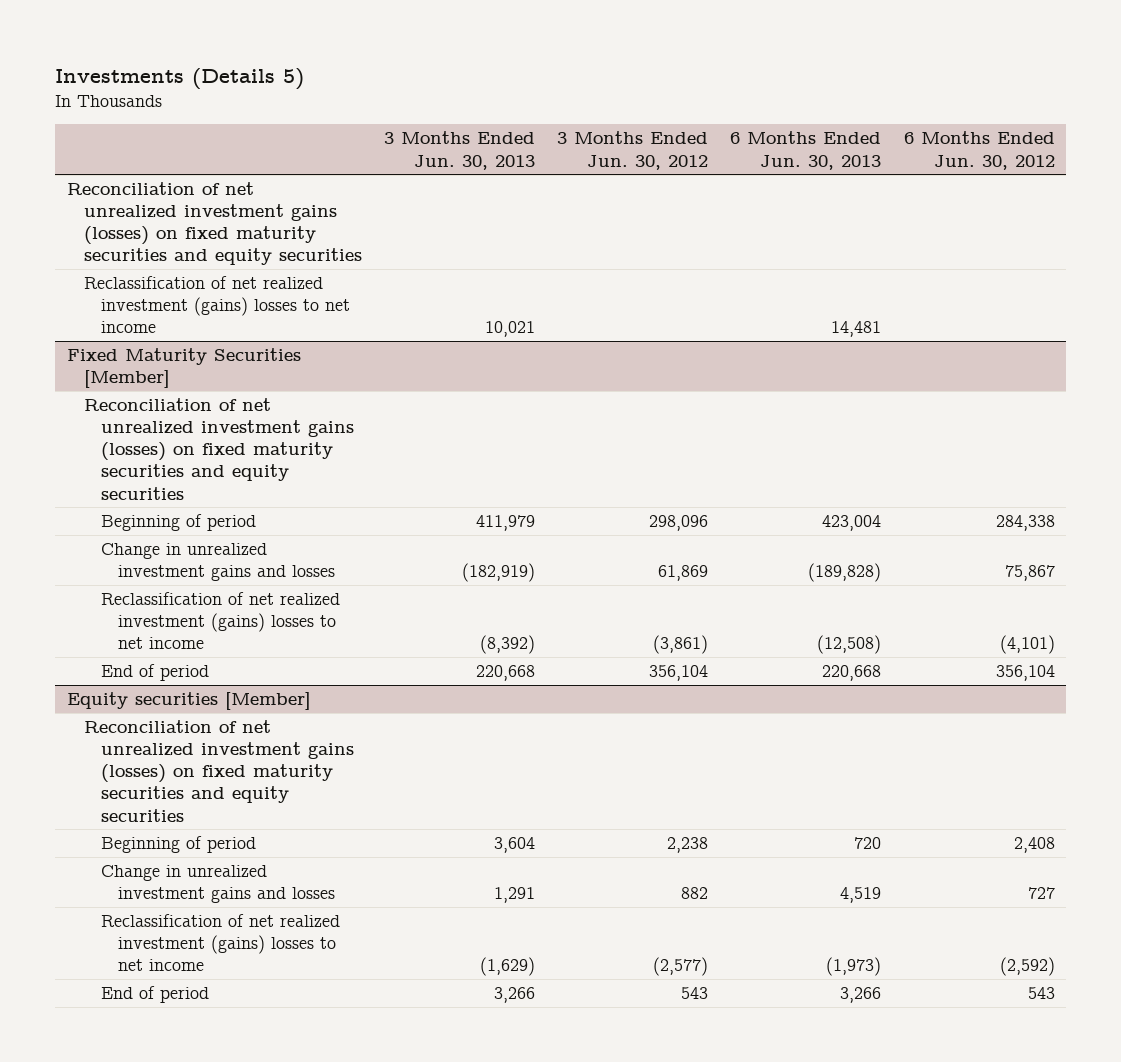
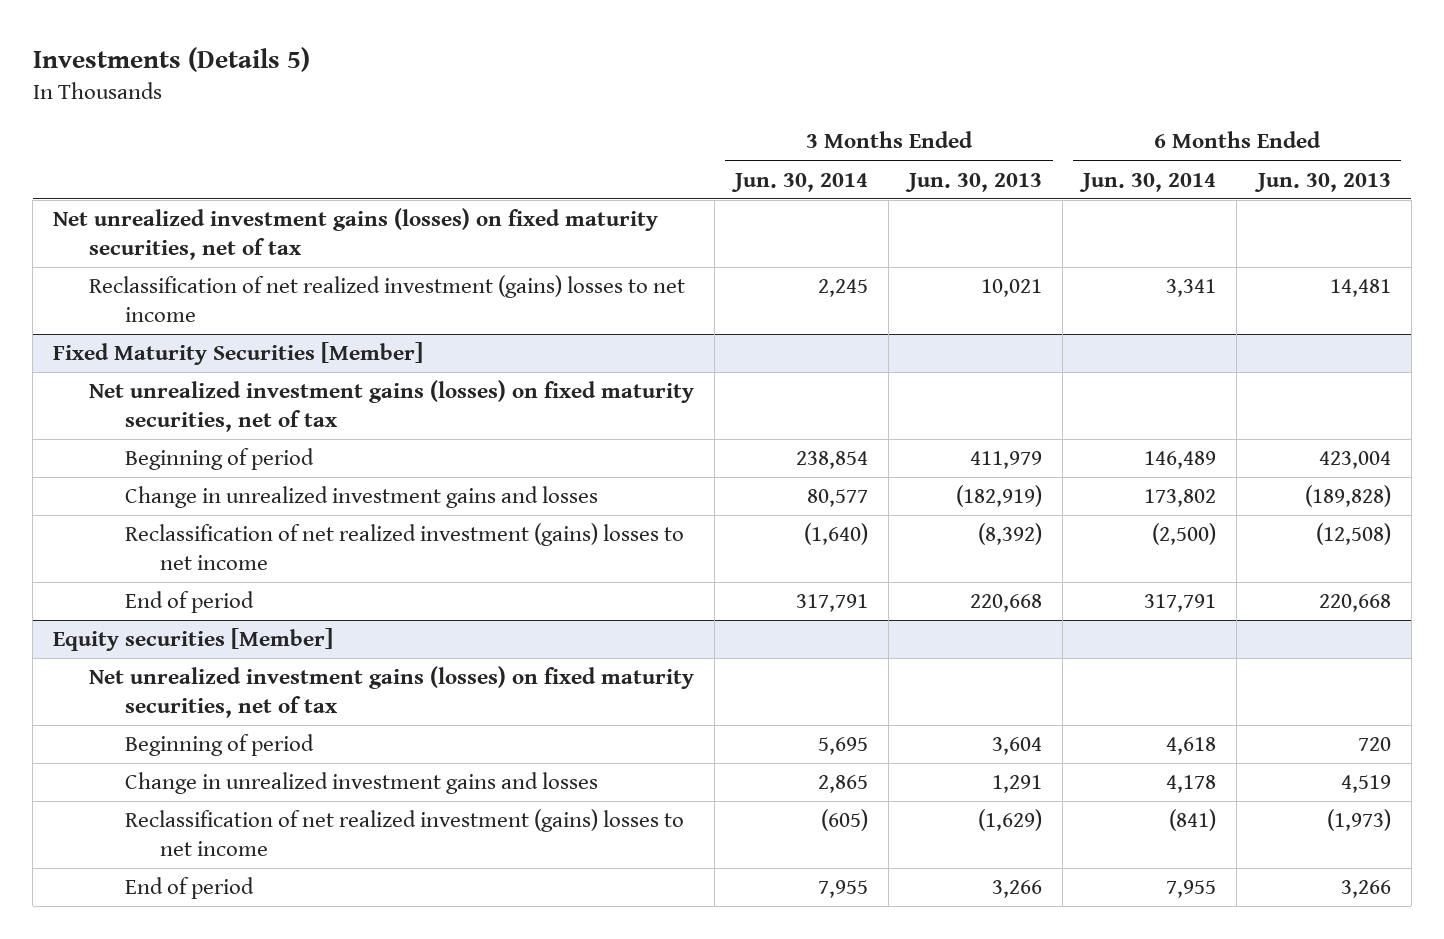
- | 3 Months Ended Jun. 30, 2013 | 3 Months Ended Jun. 30, 2012 | 6 Months Ended Jun. 30, 2013 | 6 Months Ended Jun. 30, 2012
+ | 3 Months Ended Jun. 30, 2014 | 3 Months Ended Jun. 30, 2013 | 6 Months Ended Jun. 30, 2014 | 6 Months Ended Jun. 30, 2013
- Reconciliation of net unrealized investment gains (losses) on fixed maturity securities and equity securities
+ Net unrealized investment gains (losses) on fixed maturity securities, net of tax
@ Fixed Maturity Securities [Member]
- Reconciliation of net unrealized investment gains (losses) on fixed maturity securities and equity securities
+ Net unrealized investment gains (losses) on fixed maturity securities, net of tax
@ Equity securities [Member]
- Reconciliation of net unrealized investment gains (losses) on fixed maturity securities and equity securities
+ Net unrealized investment gains (losses) on fixed maturity securities, net of tax

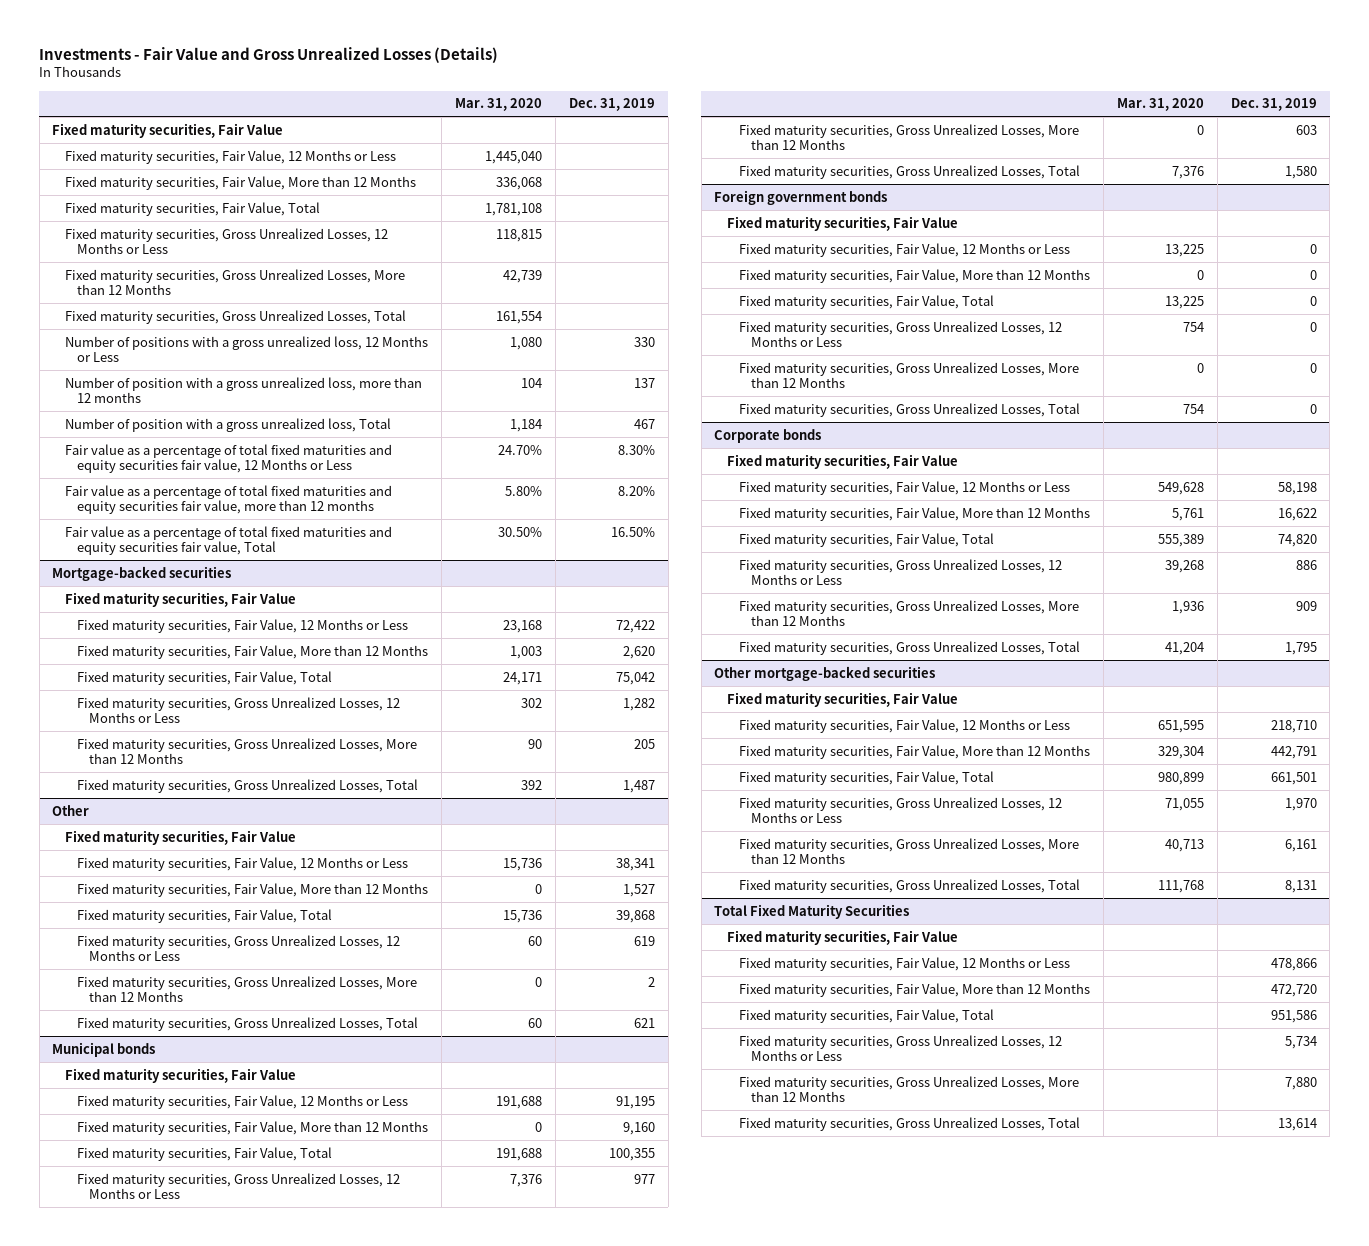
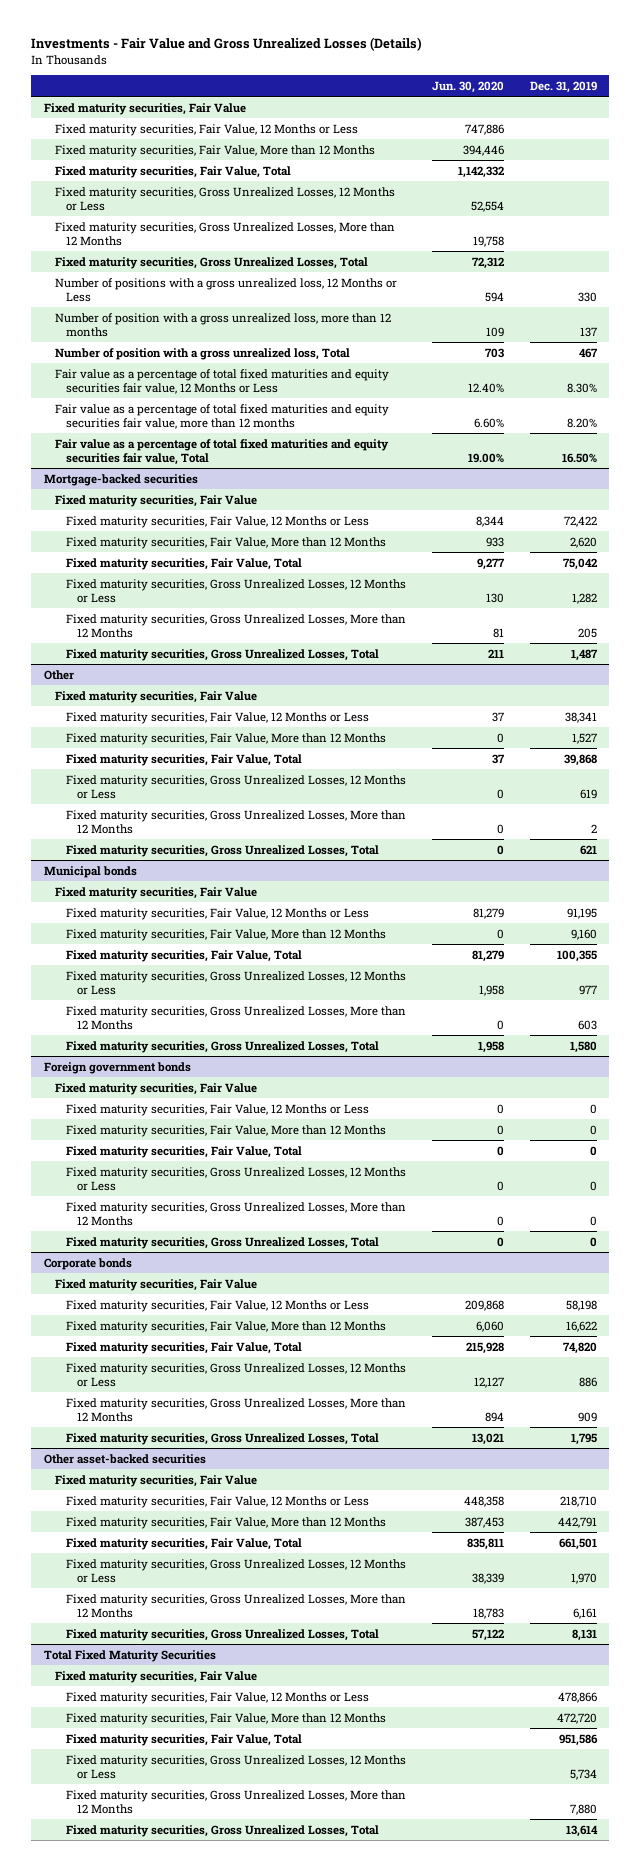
- | Mar. 31, 2020 | Dec. 31, 2019
+ | Jun. 30, 2020 | Dec. 31, 2019
- Other mortgage-backed securities
+ Other asset-backed securities

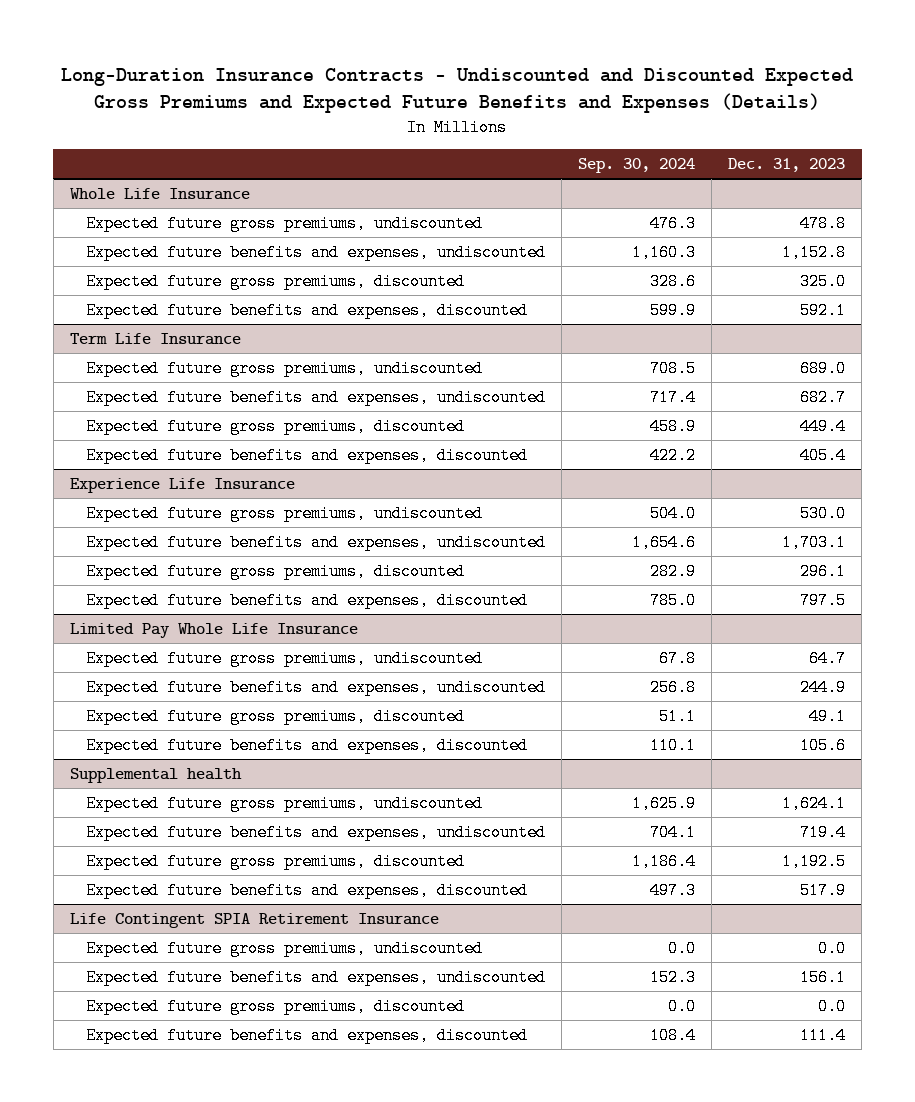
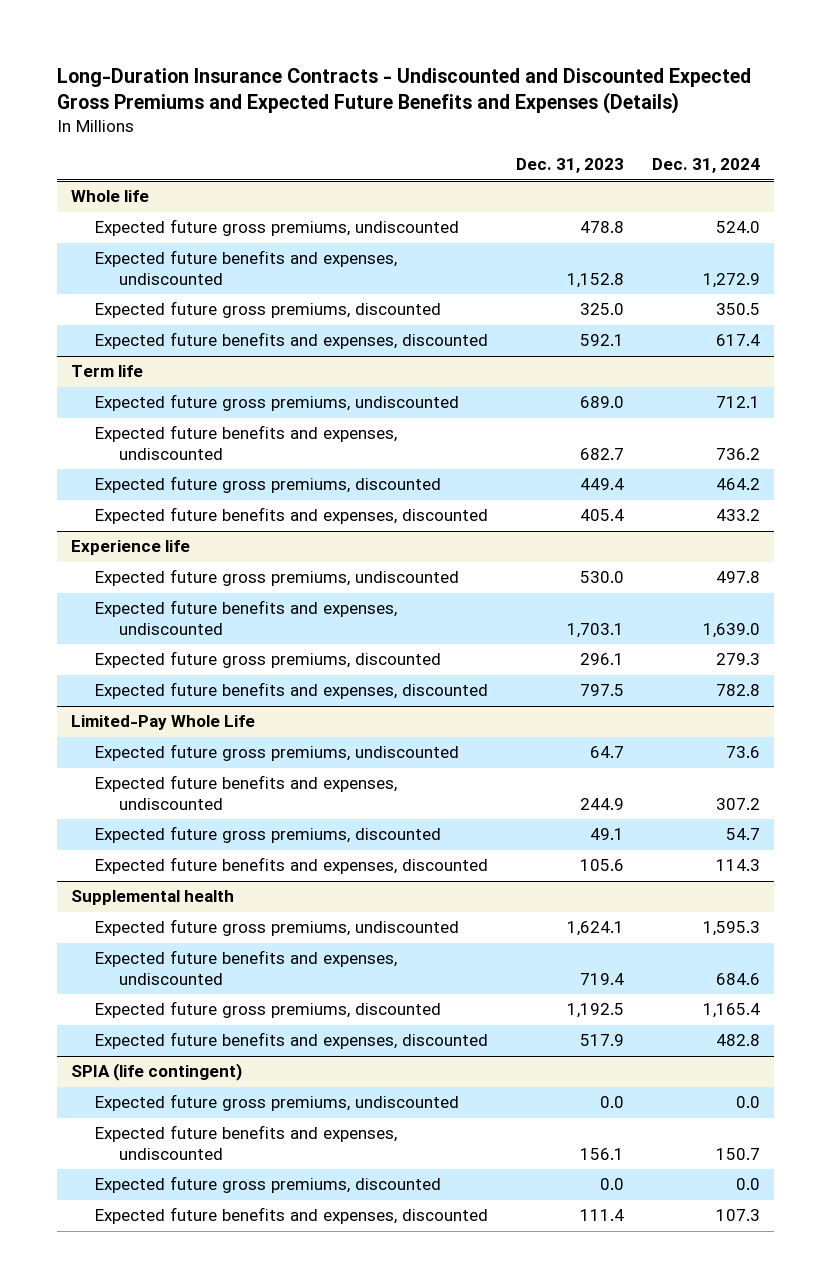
- | Sep. 30, 2024 | Dec. 31, 2023
+ | Dec. 31, 2023 | Dec. 31, 2024
- Whole Life Insurance
+ Whole life
- Term Life Insurance
+ Term life
- Experience Life Insurance
+ Experience life
- Limited Pay Whole Life Insurance
+ Limited-Pay Whole Life
- Life Contingent SPIA Retirement Insurance
+ SPIA (life contingent)

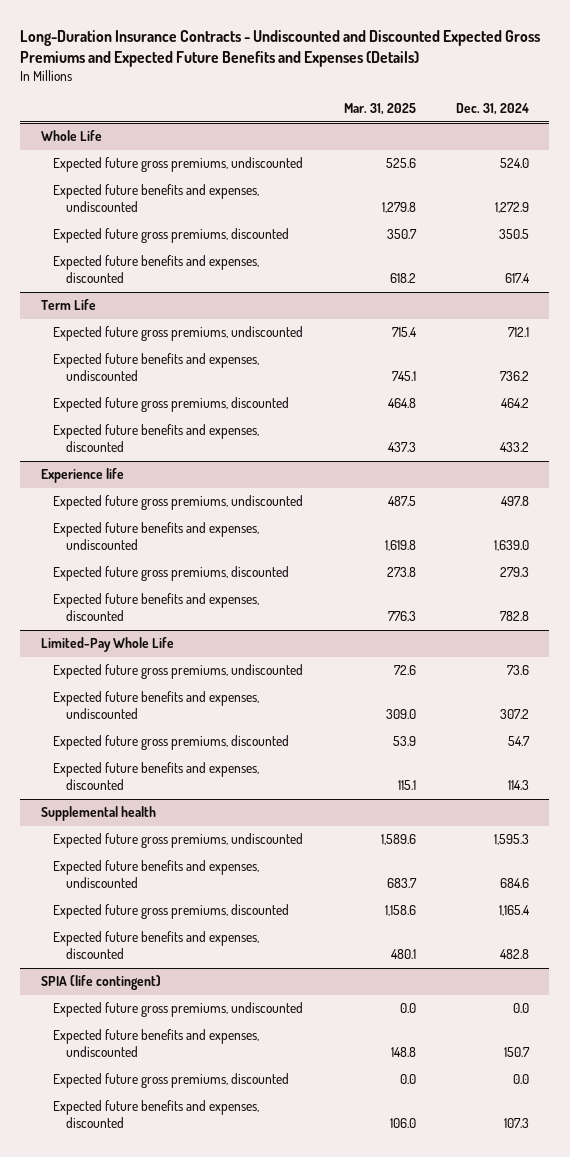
- | Dec. 31, 2023 | Dec. 31, 2024
+ | Mar. 31, 2025 | Dec. 31, 2024
- Whole life
+ Whole Life
- Term life
+ Term Life

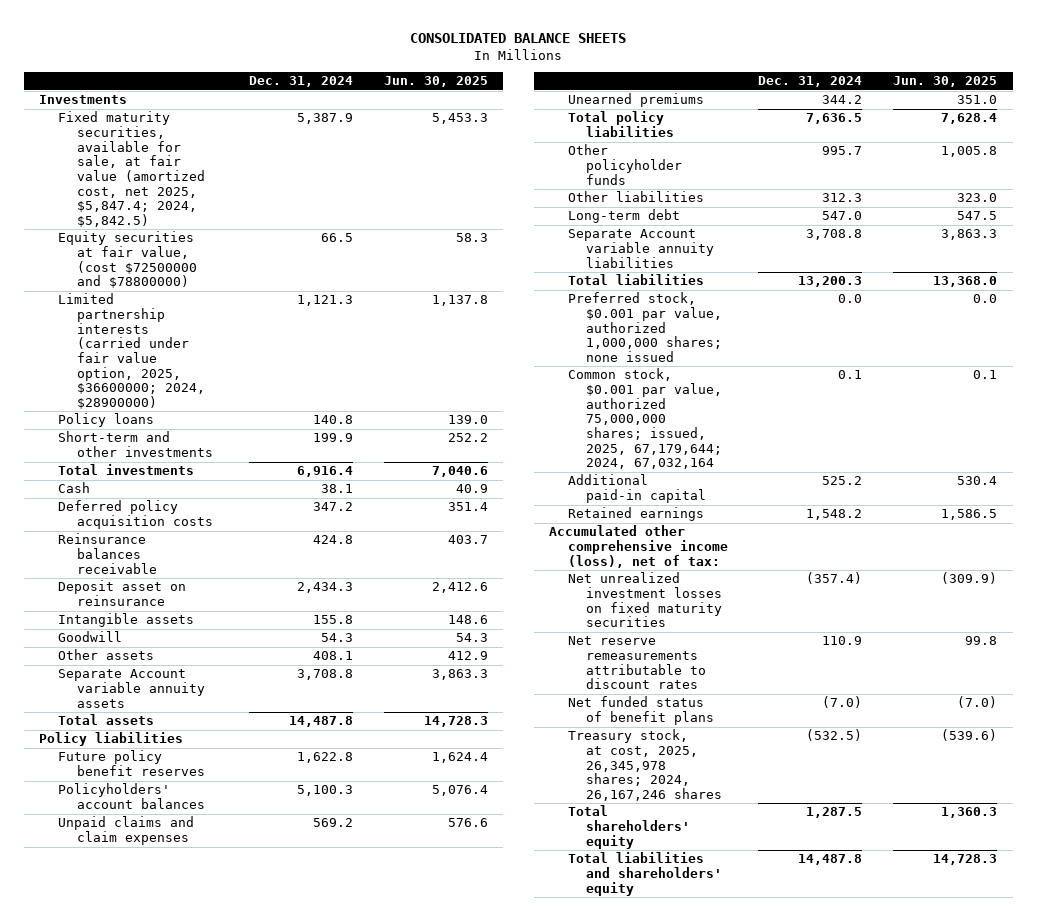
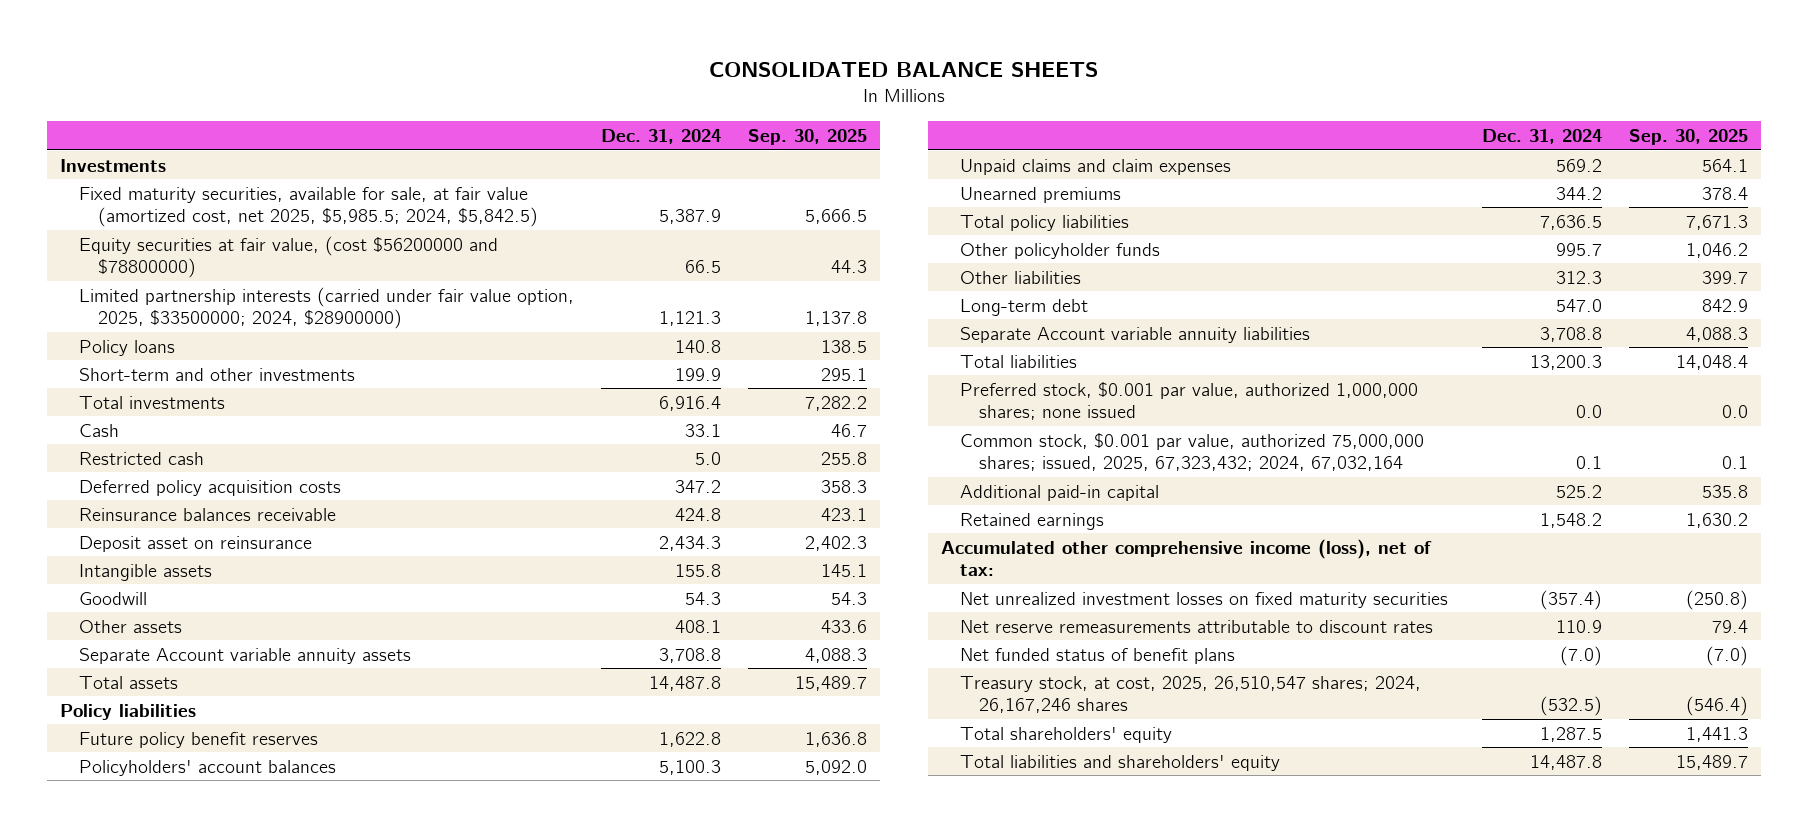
- | Dec. 31, 2024 | Jun. 30, 2025
+ | Dec. 31, 2024 | Sep. 30, 2025
- Fixed maturity securities, available for sale, at fair value (amortized cost, net 2025, $5,847.4; 2024, $5,842.5) | 5,387.9 | 5,453.3
- Equity securities at fair value, (cost $72500000 and $78800000) | 66.5 | 58.3
- Limited partnership interests (carried under fair value option, 2025, $36600000; 2024, $28900000) | 1,121.3 | 1,137.8
+ Fixed maturity securities, available for sale, at fair value (amortized cost, net 2025, $5,985.5; 2024, $5,842.5) | 5,387.9 | 5,666.5
+ Equity securities at fair value, (cost $56200000 and $78800000) | 66.5 | 44.3
+ Limited partnership interests (carried under fair value option, 2025, $33500000; 2024, $28900000) | 1,121.3 | 1,137.8
- Cash | 38.1 | 40.9
+ Cash | 33.1 | 46.7
+ Restricted cash | 5.0 | 255.8
- Common stock, $0.001 par value, authorized 75,000,000 shares; issued, 2025, 67,179,644; 2024, 67,032,164 | 0.1 | 0.1
+ Common stock, $0.001 par value, authorized 75,000,000 shares; issued, 2025, 67,323,432; 2024, 67,032,164 | 0.1 | 0.1
- Treasury stock, at cost, 2025, 26,345,978 shares; 2024, 26,167,246 shares | (532.5) | (539.6)
+ Treasury stock, at cost, 2025, 26,510,547 shares; 2024, 26,167,246 shares | (532.5) | (546.4)

